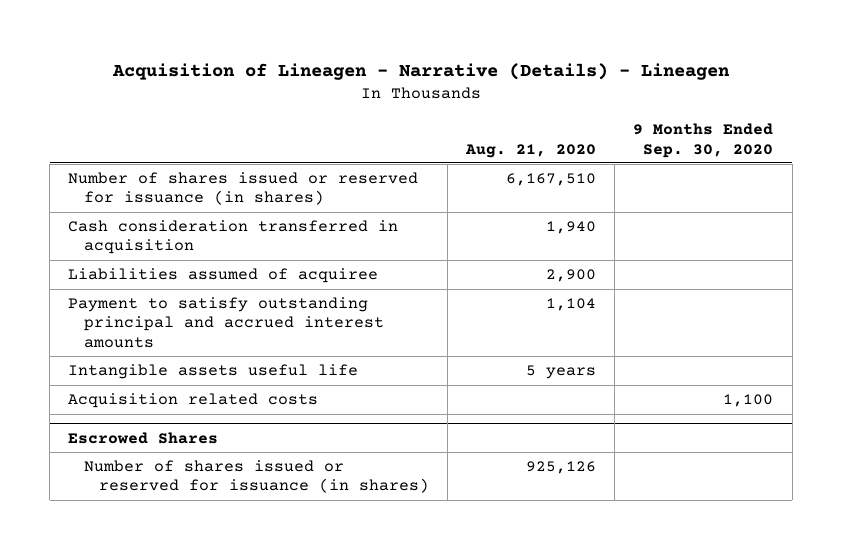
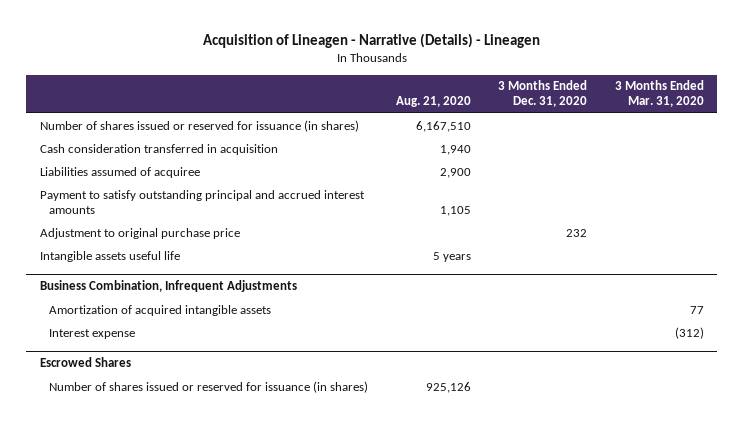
- | Aug. 21, 2020 | 9 Months Ended Sep. 30, 2020
+ | Aug. 21, 2020 | 3 Months Ended Dec. 31, 2020 | 3 Months Ended Mar. 31, 2020
- Payment to satisfy outstanding principal and accrued interest amounts | 1,104 |
+ Payment to satisfy outstanding principal and accrued interest amounts | 1,105 | |
+ Adjustment to original purchase price | | 232 |
- Acquisition related costs | | 1,100
+ Business Combination, Infrequent Adjustments
+ Amortization of acquired intangible assets | | | 77
+ Interest expense | | | (312)

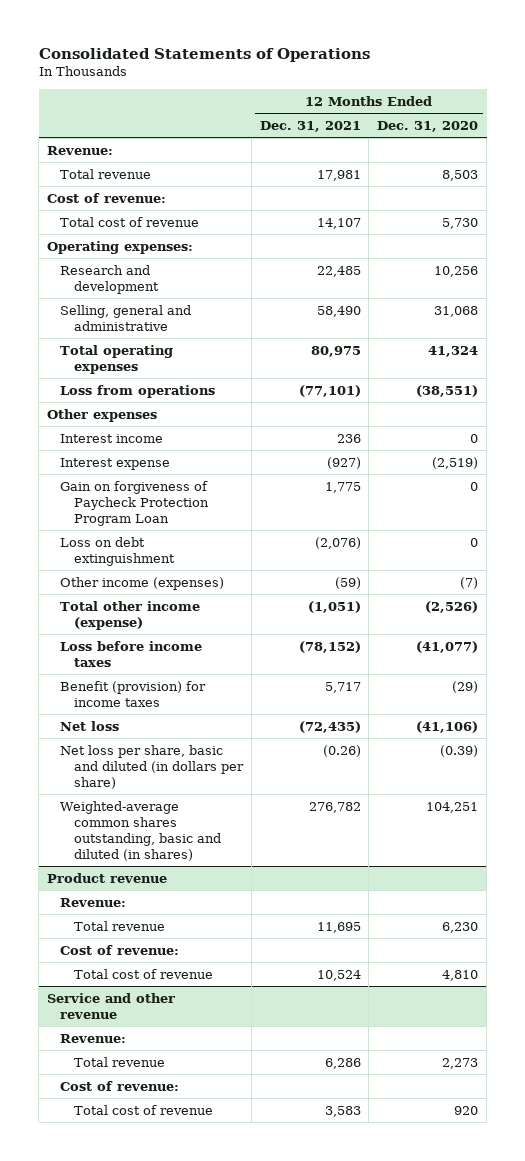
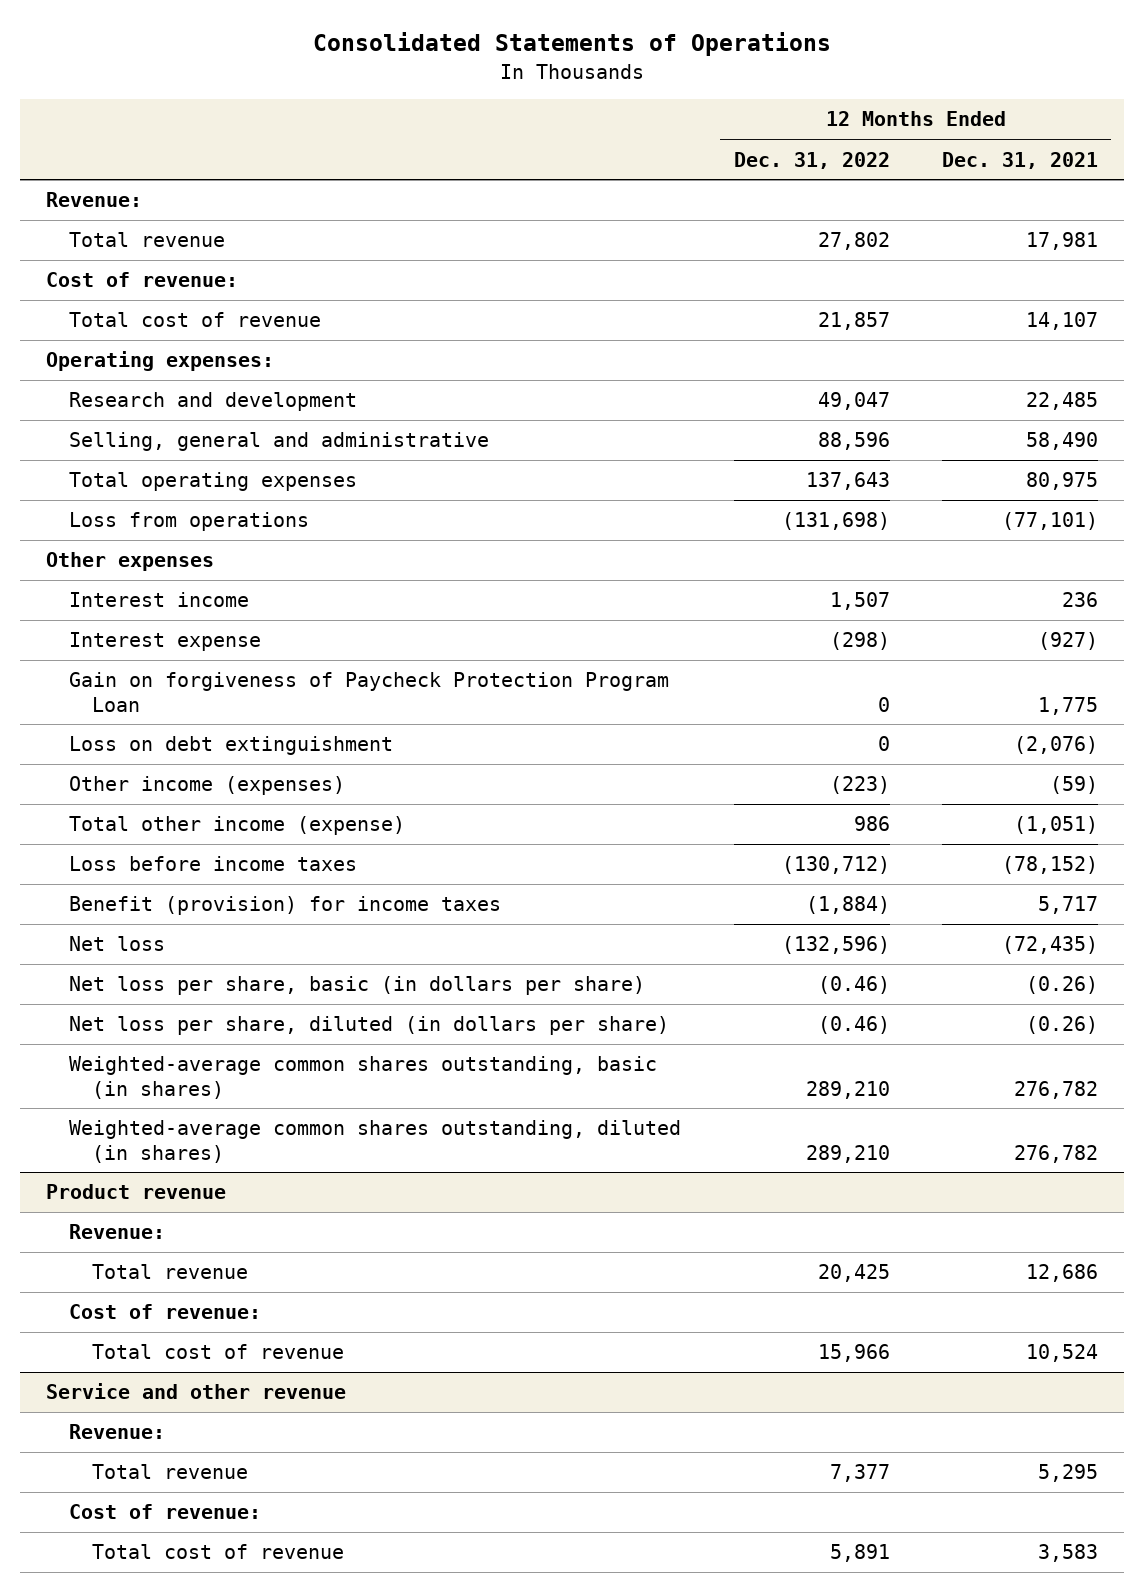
- | 12 Months Ended Dec. 31, 2021 | 12 Months Ended Dec. 31, 2020
+ | 12 Months Ended Dec. 31, 2022 | 12 Months Ended Dec. 31, 2021
- Net loss per share, basic and diluted (in dollars per share) | (0.26) | (0.39)
- Weighted-average common shares outstanding, basic and diluted (in shares) | 276,782 | 104,251
+ Net loss per share, basic (in dollars per share) | (0.46) | (0.26)
+ Net loss per share, diluted (in dollars per share) | (0.46) | (0.26)
+ Weighted-average common shares outstanding, basic (in shares) | 289,210 | 276,782
+ Weighted-average common shares outstanding, diluted (in shares) | 289,210 | 276,782
@ Product revenue
- Total revenue | 11,695 | 6,230
+ Total revenue | 20,425 | 12,686
@ Service and other revenue
- Total revenue | 6,286 | 2,273
+ Total revenue | 7,377 | 5,295

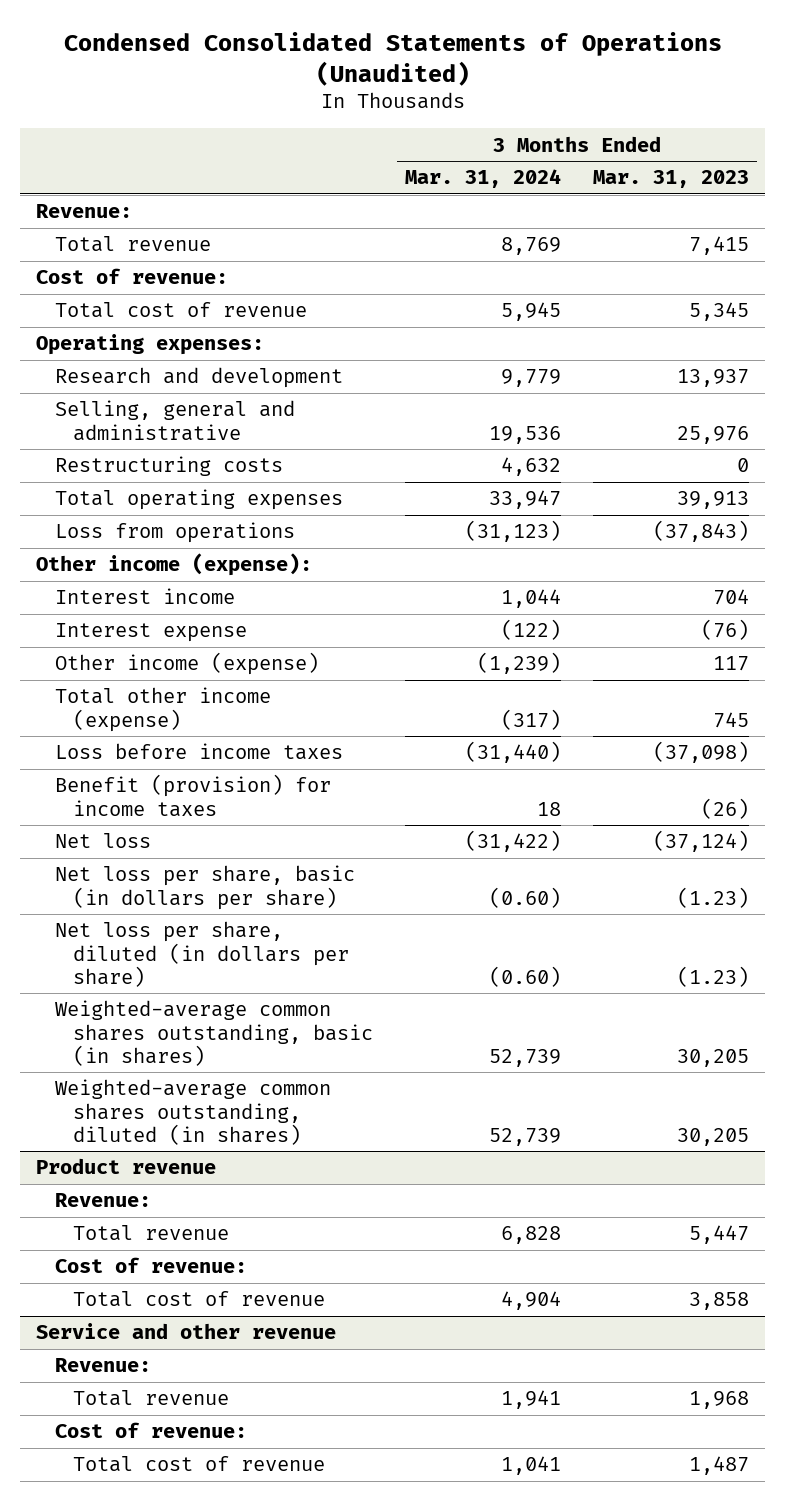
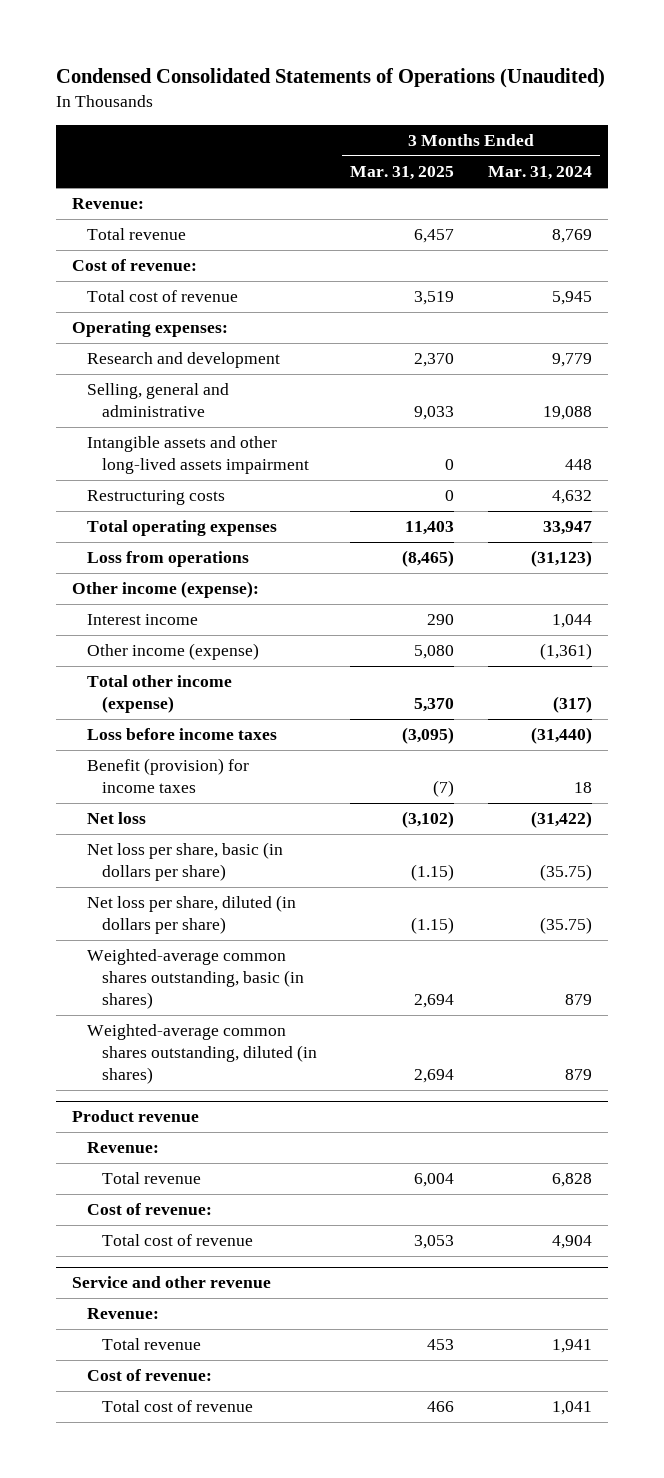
- | 3 Months Ended Mar. 31, 2024 | 3 Months Ended Mar. 31, 2023
+ | 3 Months Ended Mar. 31, 2025 | 3 Months Ended Mar. 31, 2024
- Selling, general and administrative | 19,536 | 25,976
+ Selling, general and administrative | 9,033 | 19,088
+ Intangible assets and other long-lived assets impairment | 0 | 448
- Interest expense | (122) | (76)
- Other income (expense) | (1,239) | 117
+ Other income (expense) | 5,080 | (1,361)
- Net loss per share, basic (in dollars per share) | (0.60) | (1.23)
- Net loss per share, diluted (in dollars per share) | (0.60) | (1.23)
- Weighted-average common shares outstanding, basic (in shares) | 52,739 | 30,205
- Weighted-average common shares outstanding, diluted (in shares) | 52,739 | 30,205
+ Net loss per share, basic (in dollars per share) | (1.15) | (35.75)
+ Net loss per share, diluted (in dollars per share) | (1.15) | (35.75)
+ Weighted-average common shares outstanding, basic (in shares) | 2,694 | 879
+ Weighted-average common shares outstanding, diluted (in shares) | 2,694 | 879

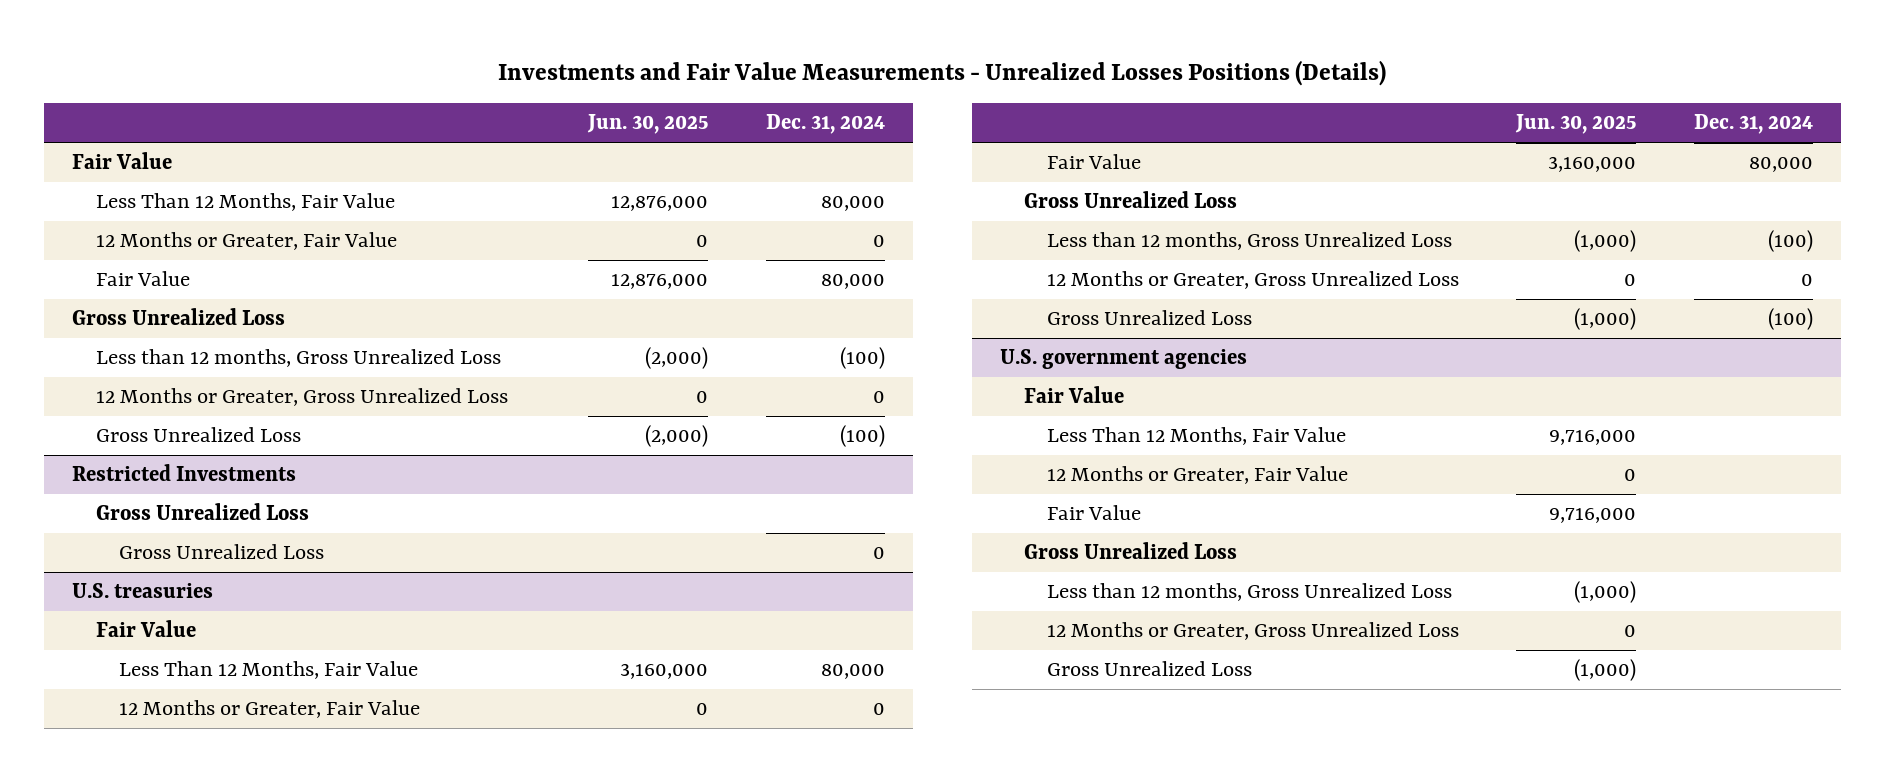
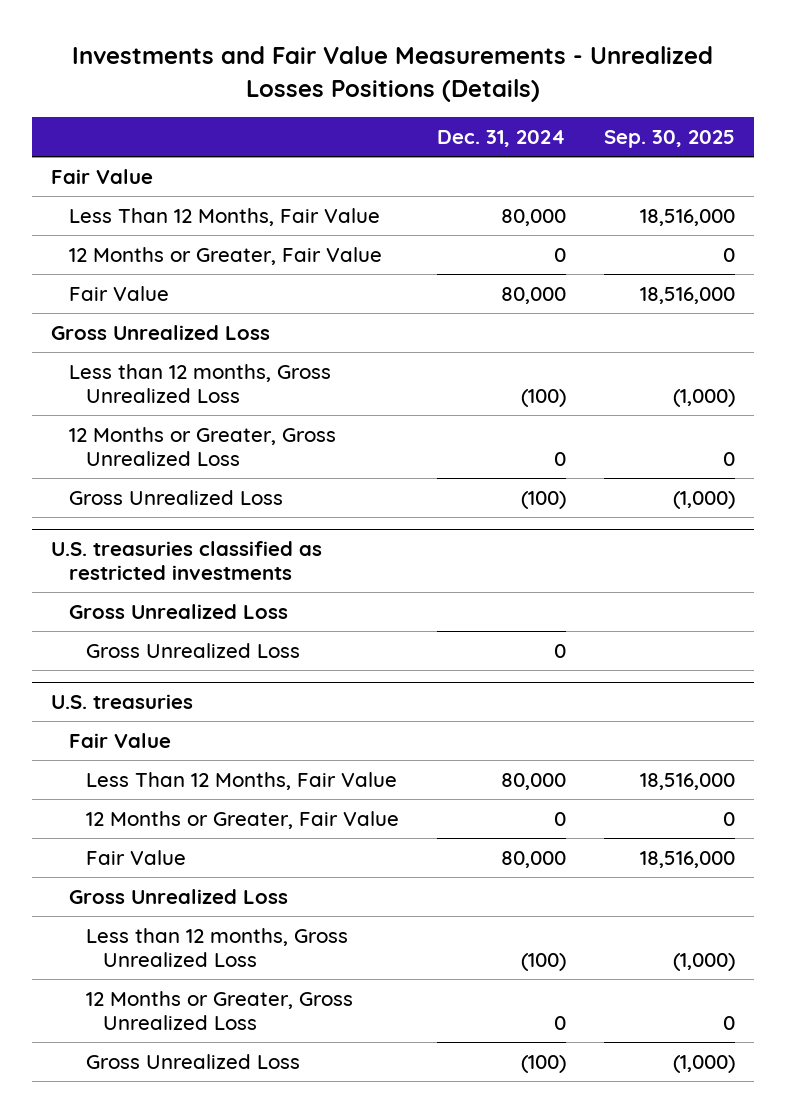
- | Jun. 30, 2025 | Dec. 31, 2024
+ | Dec. 31, 2024 | Sep. 30, 2025
- Restricted Investments
+ U.S. treasuries classified as restricted investments
- U.S. government agencies
- Fair Value
- Less Than 12 Months, Fair Value | 9,716,000 |
- 12 Months or Greater, Fair Value | 0 |
- Fair Value | 9,716,000 |
- Gross Unrealized Loss
- Less than 12 months, Gross Unrealized Loss | (1,000) |
- 12 Months or Greater, Gross Unrealized Loss | 0 |
- Gross Unrealized Loss | (1,000) |

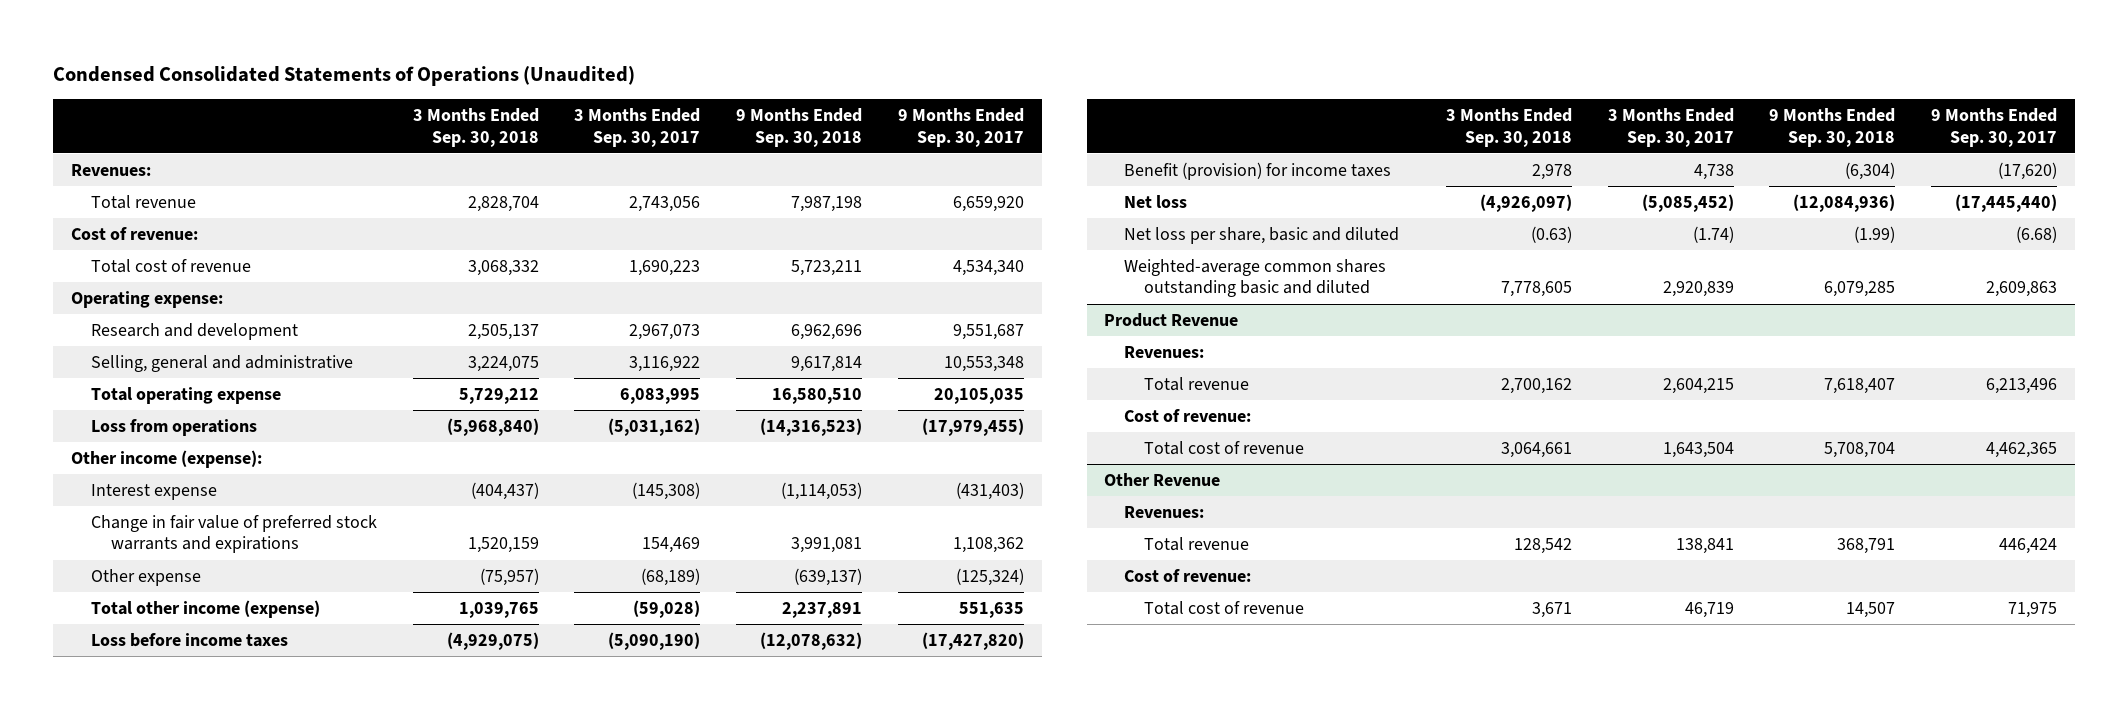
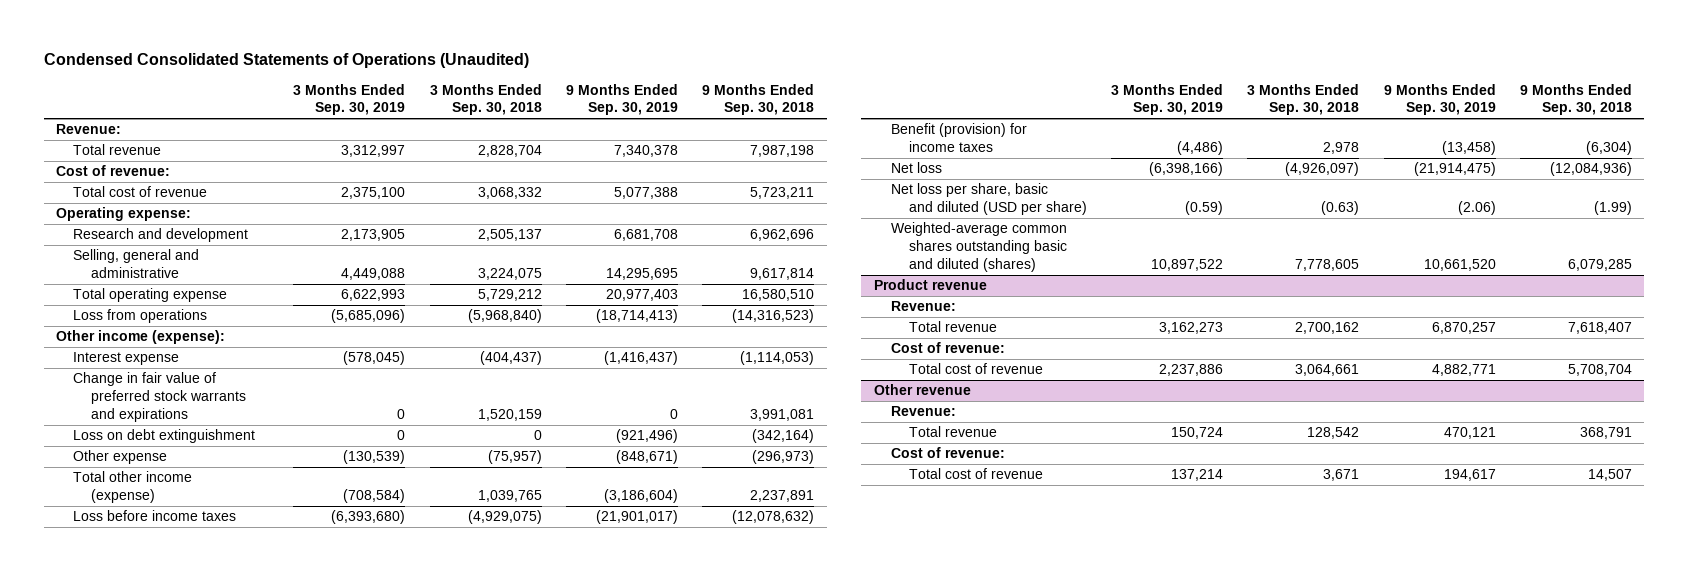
- | 3 Months Ended Sep. 30, 2018 | 3 Months Ended Sep. 30, 2017 | 9 Months Ended Sep. 30, 2018 | 9 Months Ended Sep. 30, 2017
+ | 3 Months Ended Sep. 30, 2019 | 3 Months Ended Sep. 30, 2018 | 9 Months Ended Sep. 30, 2019 | 9 Months Ended Sep. 30, 2018
- Revenues:
+ Revenue:
- Other expense | (75,957) | (68,189) | (639,137) | (125,324)
+ Loss on debt extinguishment | 0 | 0 | (921,496) | (342,164)
+ Other expense | (130,539) | (75,957) | (848,671) | (296,973)
- Net loss per share, basic and diluted | (0.63) | (1.74) | (1.99) | (6.68)
- Weighted-average common shares outstanding basic and diluted | 7,778,605 | 2,920,839 | 6,079,285 | 2,609,863
- Product Revenue
- Revenues:
+ Net loss per share, basic and diluted (USD per share) | (0.59) | (0.63) | (2.06) | (1.99)
+ Weighted-average common shares outstanding basic and diluted (shares) | 10,897,522 | 7,778,605 | 10,661,520 | 6,079,285
+ Product revenue
+ Revenue:
- Other Revenue
- Revenues:
+ Other revenue
+ Revenue:

